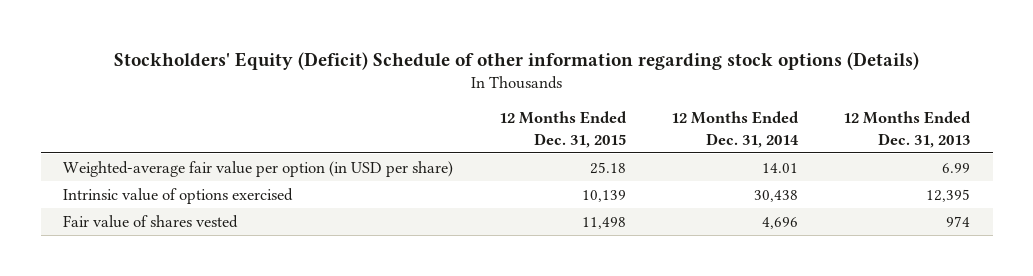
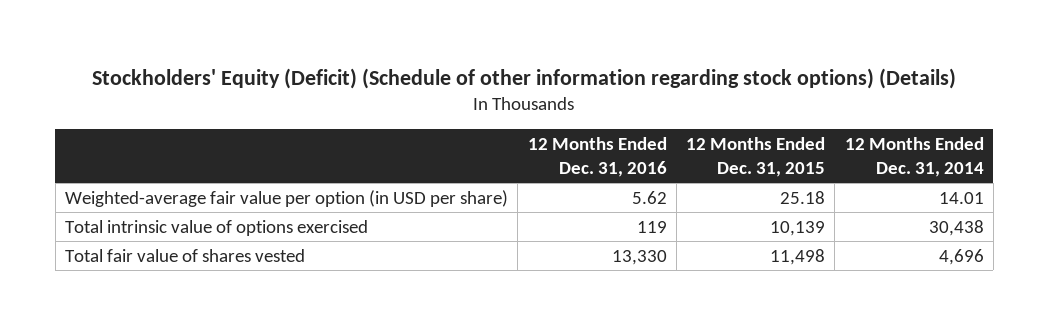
- Stockholders' Equity (Deficit) Schedule of other information regarding stock options (Details)
+ Stockholders' Equity (Deficit) (Schedule of other information regarding stock options) (Details)
- | 12 Months Ended Dec. 31, 2015 | 12 Months Ended Dec. 31, 2014 | 12 Months Ended Dec. 31, 2013
+ | 12 Months Ended Dec. 31, 2016 | 12 Months Ended Dec. 31, 2015 | 12 Months Ended Dec. 31, 2014
- Intrinsic value of options exercised | 10,139 | 30,438 | 12,395
- Fair value of shares vested | 11,498 | 4,696 | 974
+ Total intrinsic value of options exercised | 119 | 10,139 | 30,438
+ Total fair value of shares vested | 13,330 | 11,498 | 4,696

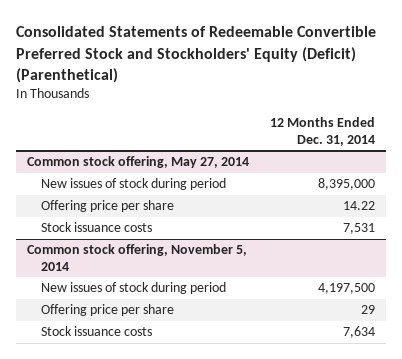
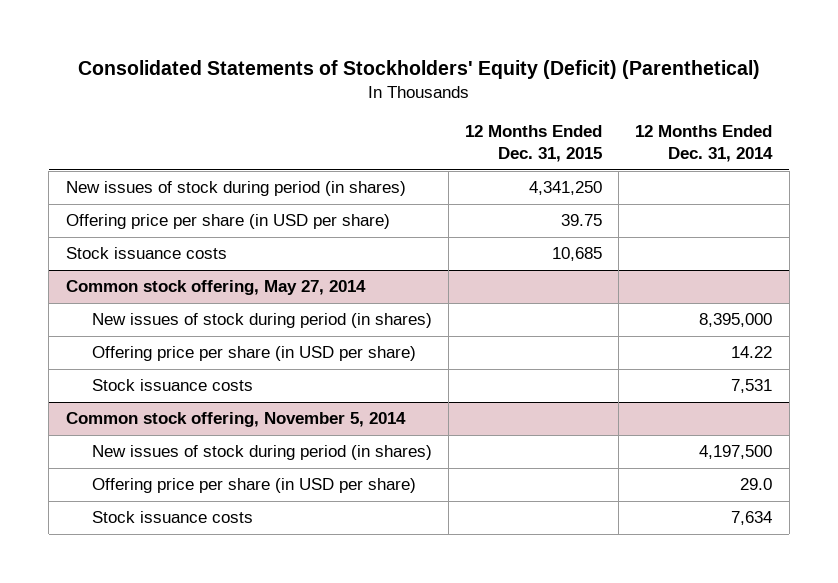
- Consolidated Statements of Redeemable Convertible Preferred Stock and Stockholders' Equity (Deficit) (Parenthetical)
+ Consolidated Statements of Stockholders' Equity (Deficit) (Parenthetical)
- | 12 Months Ended Dec. 31, 2014
+ | 12 Months Ended Dec. 31, 2015 | 12 Months Ended Dec. 31, 2014
+ New issues of stock during period (in shares) | 4,341,250 |
+ Offering price per share (in USD per share) | 39.75 |
+ Stock issuance costs | 10,685 |
@ Common stock offering, May 27, 2014
- New issues of stock during period | 8,395,000
- Offering price per share | 14.22
+ New issues of stock during period (in shares) | | 8,395,000
+ Offering price per share (in USD per share) | | 14.22
@ Common stock offering, November 5, 2014
- New issues of stock during period | 4,197,500
- Offering price per share | 29
+ New issues of stock during period (in shares) | | 4,197,500
+ Offering price per share (in USD per share) | | 29.0

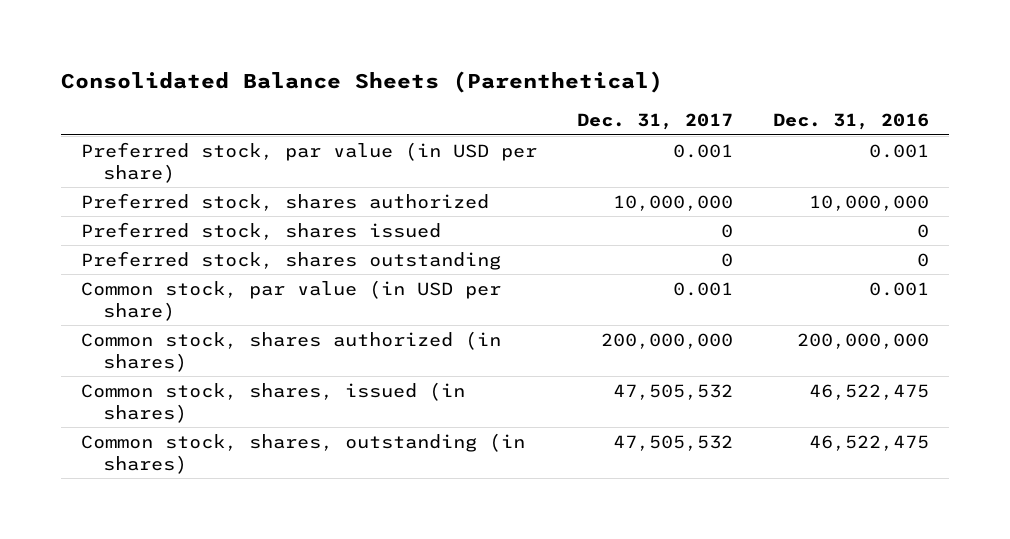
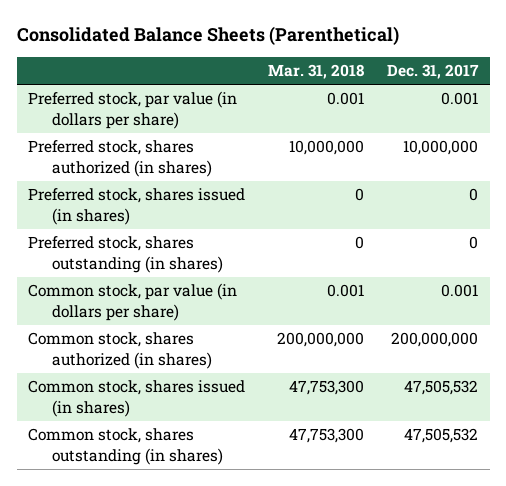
- | Dec. 31, 2017 | Dec. 31, 2016
+ | Mar. 31, 2018 | Dec. 31, 2017
- Preferred stock, par value (in USD per share) | 0.001 | 0.001
- Preferred stock, shares authorized | 10,000,000 | 10,000,000
- Preferred stock, shares issued | 0 | 0
- Preferred stock, shares outstanding | 0 | 0
- Common stock, par value (in USD per share) | 0.001 | 0.001
+ Preferred stock, par value (in dollars per share) | 0.001 | 0.001
+ Preferred stock, shares authorized (in shares) | 10,000,000 | 10,000,000
+ Preferred stock, shares issued (in shares) | 0 | 0
+ Preferred stock, shares outstanding (in shares) | 0 | 0
+ Common stock, par value (in dollars per share) | 0.001 | 0.001
- Common stock, shares, issued (in shares) | 47,505,532 | 46,522,475
- Common stock, shares, outstanding (in shares) | 47,505,532 | 46,522,475
+ Common stock, shares issued (in shares) | 47,753,300 | 47,505,532
+ Common stock, shares outstanding (in shares) | 47,753,300 | 47,505,532

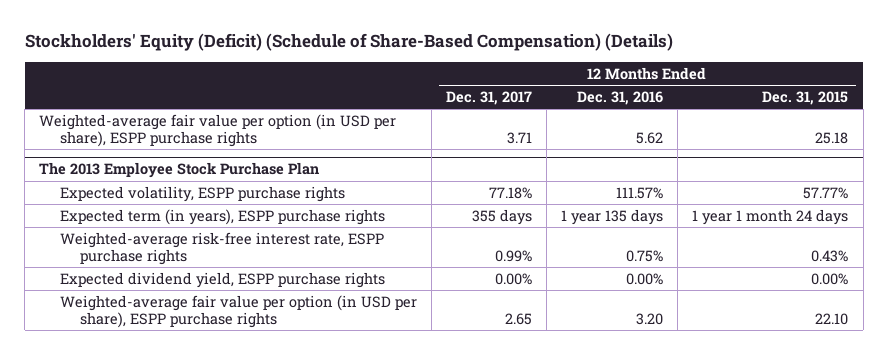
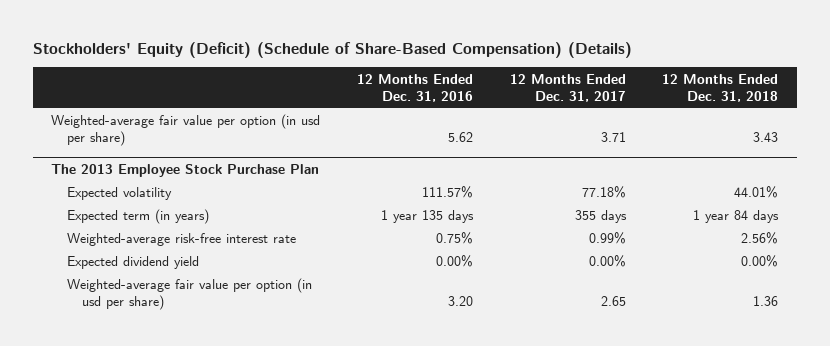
- | 12 Months Ended Dec. 31, 2017 | 12 Months Ended Dec. 31, 2016 | 12 Months Ended Dec. 31, 2015
+ | 12 Months Ended Dec. 31, 2016 | 12 Months Ended Dec. 31, 2017 | 12 Months Ended Dec. 31, 2018
- Weighted-average fair value per option (in USD per share), ESPP purchase rights | 3.71 | 5.62 | 25.18
+ Weighted-average fair value per option (in usd per share) | 5.62 | 3.71 | 3.43
@ The 2013 Employee Stock Purchase Plan
- Expected volatility, ESPP purchase rights | 77.18% | 111.57% | 57.77%
- Expected term (in years), ESPP purchase rights | 355 days | 1 year 135 days | 1 year 1 month 24 days
- Weighted-average risk-free interest rate, ESPP purchase rights | 0.99% | 0.75% | 0.43%
- Expected dividend yield, ESPP purchase rights | 0.00% | 0.00% | 0.00%
- Weighted-average fair value per option (in USD per share), ESPP purchase rights | 2.65 | 3.20 | 22.10
+ Expected volatility | 111.57% | 77.18% | 44.01%
+ Expected term (in years) | 1 year 135 days | 355 days | 1 year 84 days
+ Weighted-average risk-free interest rate | 0.75% | 0.99% | 2.56%
+ Expected dividend yield | 0.00% | 0.00% | 0.00%
+ Weighted-average fair value per option (in usd per share) | 3.20 | 2.65 | 1.36

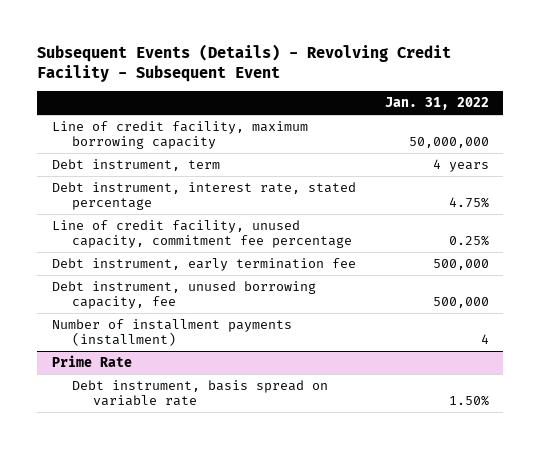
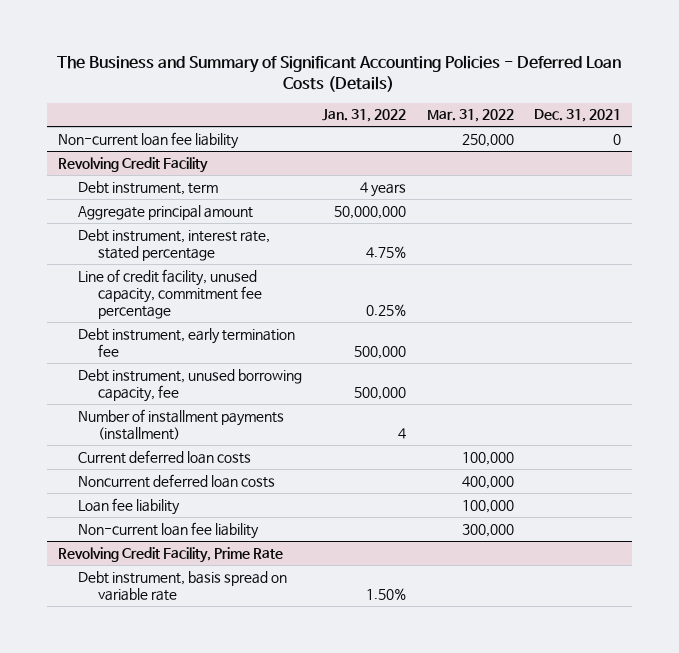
- Subsequent Events (Details) - Revolving Credit Facility - Subsequent Event
+ The Business and Summary of Significant Accounting Policies - Deferred Loan Costs (Details)
- | Jan. 31, 2022
+ | Jan. 31, 2022 | Mar. 31, 2022 | Dec. 31, 2021
- Line of credit facility, maximum borrowing capacity | 50,000,000
+ Non-current loan fee liability | | 250,000 | 0
+ Revolving Credit Facility
+ Aggregate principal amount | 50,000,000 | |
- Prime Rate
+ Current deferred loan costs | | 100,000 |
+ Noncurrent deferred loan costs | | 400,000 |
+ Loan fee liability | | 100,000 |
+ Non-current loan fee liability | | 300,000 |
+ Revolving Credit Facility, Prime Rate

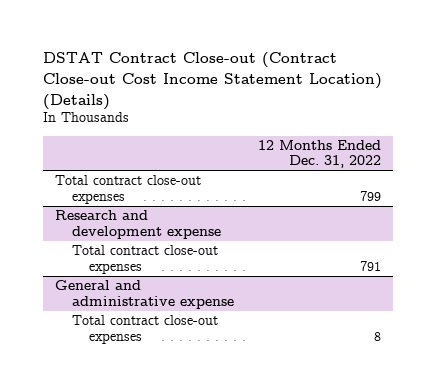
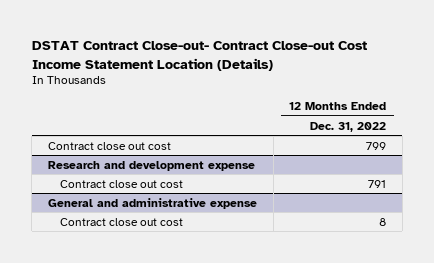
- DSTAT Contract Close-out (Contract Close-out Cost Income Statement Location) (Details)
+ DSTAT Contract Close-out- Contract Close-out Cost Income Statement Location (Details)
- Total contract close-out expenses | 799
+ Contract close out cost | 799
@ Research and development expense
- Total contract close-out expenses | 791
+ Contract close out cost | 791
@ General and administrative expense
- Total contract close-out expenses | 8
+ Contract close out cost | 8

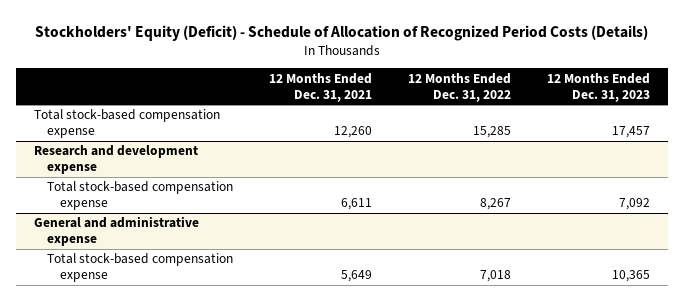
- DSTAT Contract Close-out- Contract Close-out Cost Income Statement Location (Details)
+ Stockholders' Equity (Deficit) - Schedule of Allocation of Recognized Period Costs (Details)
- | 12 Months Ended Dec. 31, 2022
+ | 12 Months Ended Dec. 31, 2021 | 12 Months Ended Dec. 31, 2022 | 12 Months Ended Dec. 31, 2023
- Contract close out cost | 799
+ Total stock-based compensation expense | 12,260 | 15,285 | 17,457
@ Research and development expense
- Contract close out cost | 791
+ Total stock-based compensation expense | 6,611 | 8,267 | 7,092
@ General and administrative expense
- Contract close out cost | 8
+ Total stock-based compensation expense | 5,649 | 7,018 | 10,365

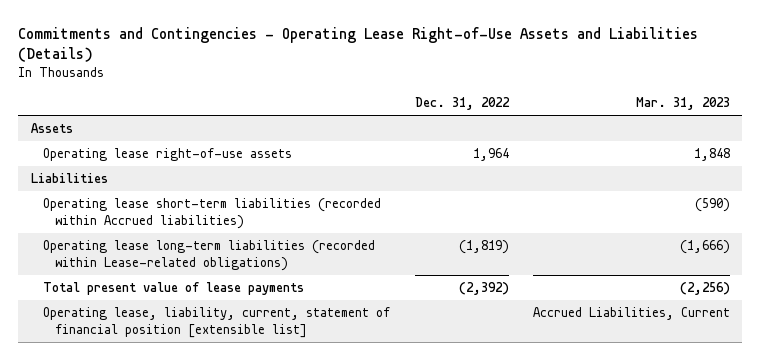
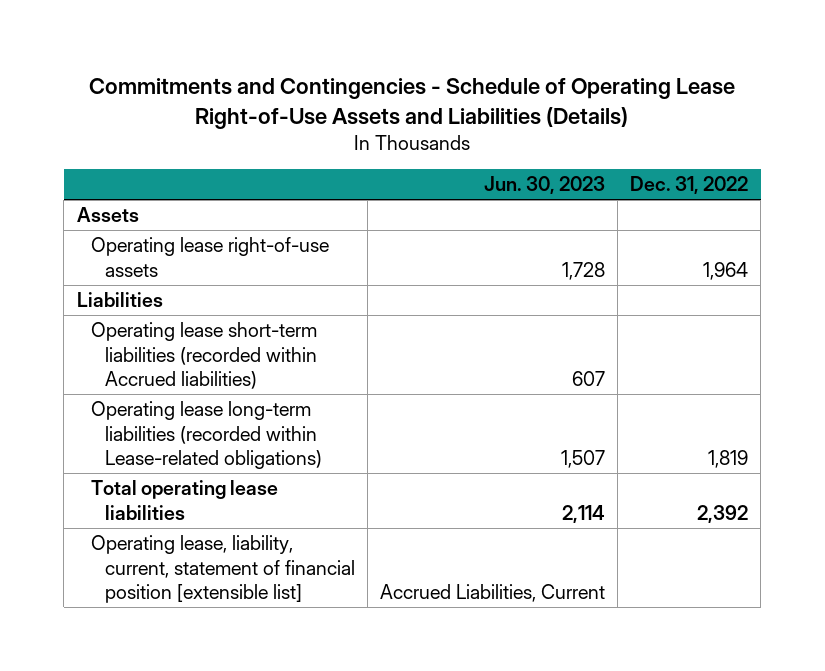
- Commitments and Contingencies - Operating Lease Right-of-Use Assets and Liabilities (Details)
+ Commitments and Contingencies - Schedule of Operating Lease Right-of-Use Assets and Liabilities (Details)
- | Dec. 31, 2022 | Mar. 31, 2023
+ | Jun. 30, 2023 | Dec. 31, 2022
- Operating lease long-term liabilities (recorded within Lease-related obligations) | (1,819) | (1,666)
- Total present value of lease payments | (2,392) | (2,256)
+ Operating lease long-term liabilities (recorded within Lease-related obligations) | 1,507 | 1,819
+ Total operating lease liabilities | 2,114 | 2,392

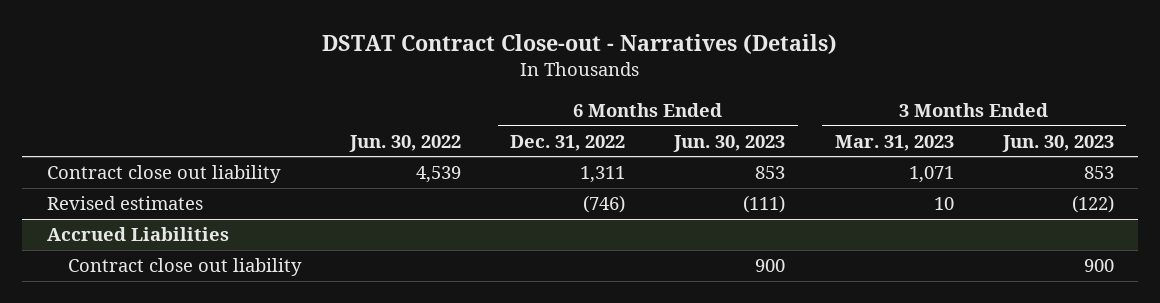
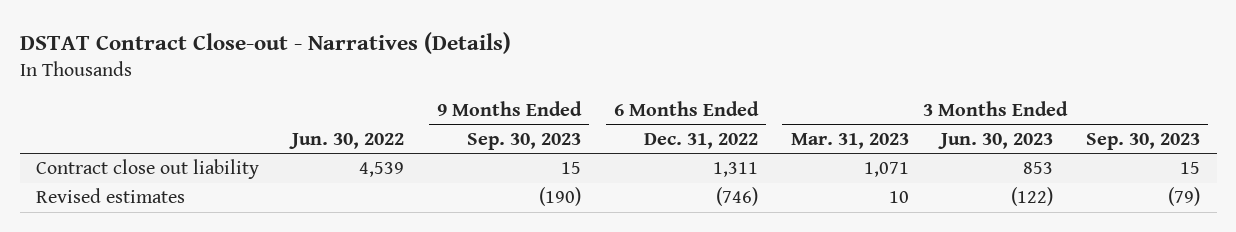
- | Jun. 30, 2022 | 6 Months Ended Dec. 31, 2022 | 6 Months Ended Jun. 30, 2023 | 3 Months Ended Mar. 31, 2023 | 3 Months Ended Jun. 30, 2023
+ | Jun. 30, 2022 | 9 Months Ended Sep. 30, 2023 | 6 Months Ended Dec. 31, 2022 | 3 Months Ended Mar. 31, 2023 | 3 Months Ended Jun. 30, 2023 | 3 Months Ended Sep. 30, 2023
- Accrued Liabilities
- Contract close out liability | | | 900 | | 900

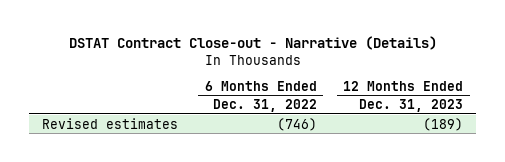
- DSTAT Contract Close-out - Narratives (Details)
+ DSTAT Contract Close-out - Narrative (Details)
- | Jun. 30, 2022 | 9 Months Ended Sep. 30, 2023 | 6 Months Ended Dec. 31, 2022 | 3 Months Ended Mar. 31, 2023 | 3 Months Ended Jun. 30, 2023 | 3 Months Ended Sep. 30, 2023
+ | 6 Months Ended Dec. 31, 2022 | 12 Months Ended Dec. 31, 2023
- Contract close out liability | 4,539 | 15 | 1,311 | 1,071 | 853 | 15

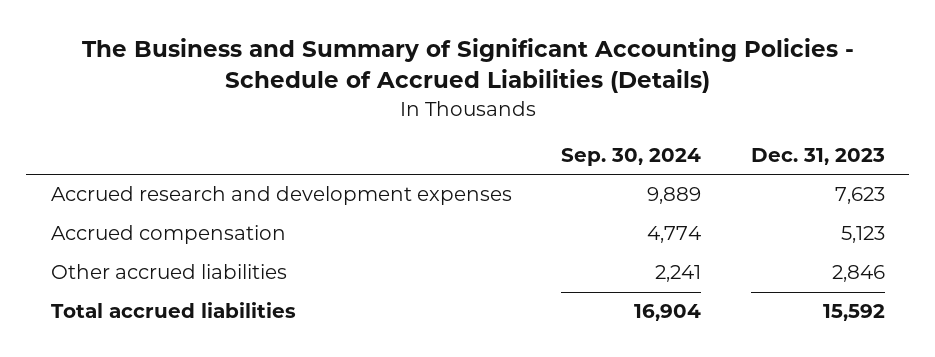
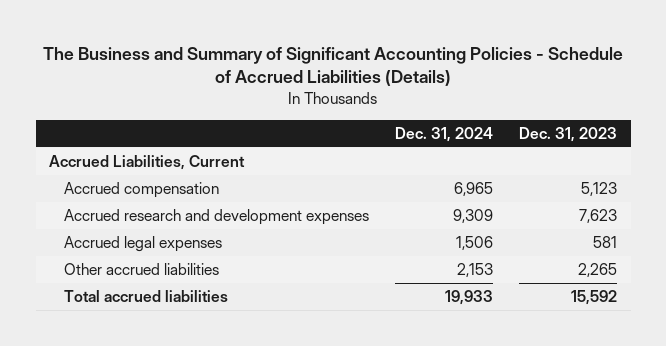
- | Sep. 30, 2024 | Dec. 31, 2023
+ | Dec. 31, 2024 | Dec. 31, 2023
+ Accrued Liabilities, Current
- Other accrued liabilities | 2,241 | 2,846
moved down: Accrued research and development expenses | 9,309 | 7,623
+ Accrued legal expenses | 1,506 | 581
+ Other accrued liabilities | 2,153 | 2,265

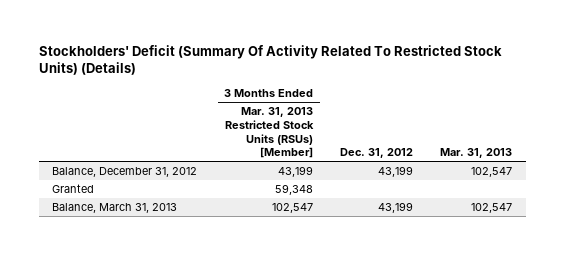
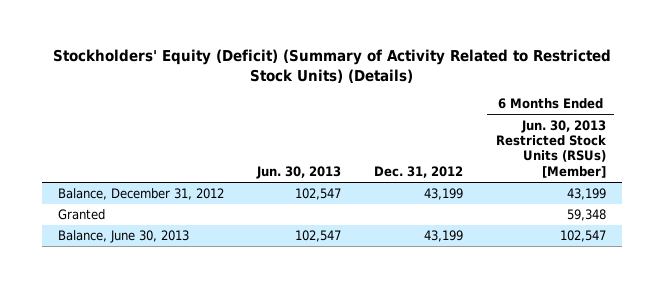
- Stockholders' Deficit (Summary Of Activity Related To Restricted Stock Units) (Details)
+ Stockholders' Equity (Deficit) (Summary of Activity Related to Restricted Stock Units) (Details)
- | 3 Months Ended Mar. 31, 2013 Restricted Stock Units (RSUs) [Member] | Dec. 31, 2012 | Mar. 31, 2013
+ | Jun. 30, 2013 | Dec. 31, 2012 | 6 Months Ended Jun. 30, 2013 Restricted Stock Units (RSUs) [Member]
- Balance, March 31, 2013 | 102,547 | 43,199 | 102,547
+ Balance, June 30, 2013 | 102,547 | 43,199 | 102,547

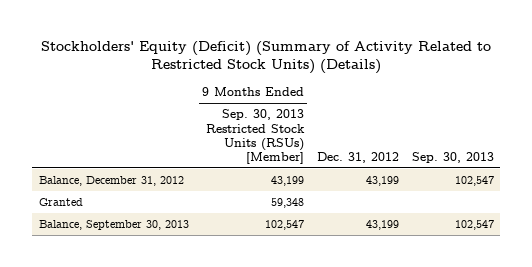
- | Jun. 30, 2013 | Dec. 31, 2012 | 6 Months Ended Jun. 30, 2013 Restricted Stock Units (RSUs) [Member]
+ | 9 Months Ended Sep. 30, 2013 Restricted Stock Units (RSUs) [Member] | Dec. 31, 2012 | Sep. 30, 2013
- Balance, June 30, 2013 | 102,547 | 43,199 | 102,547
+ Balance, September 30, 2013 | 102,547 | 43,199 | 102,547

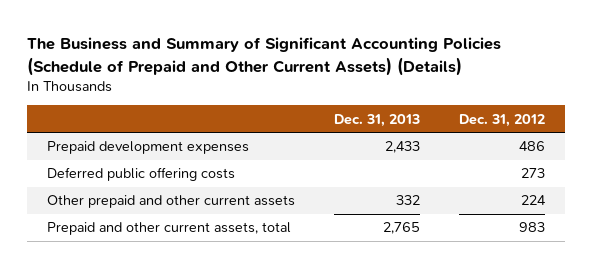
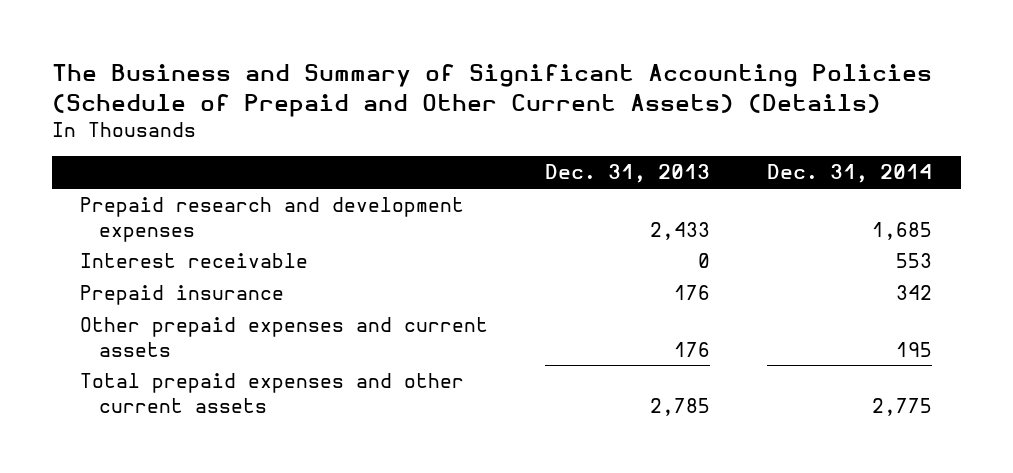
- | Dec. 31, 2013 | Dec. 31, 2012
+ | Dec. 31, 2013 | Dec. 31, 2014
- Prepaid development expenses | 2,433 | 486
- Deferred public offering costs | | 273
- Other prepaid and other current assets | 332 | 224
- Prepaid and other current assets, total | 2,765 | 983
+ Prepaid research and development expenses | 2,433 | 1,685
+ Interest receivable | 0 | 553
+ Prepaid insurance | 176 | 342
+ Other prepaid expenses and current assets | 176 | 195
+ Total prepaid expenses and other current assets | 2,785 | 2,775

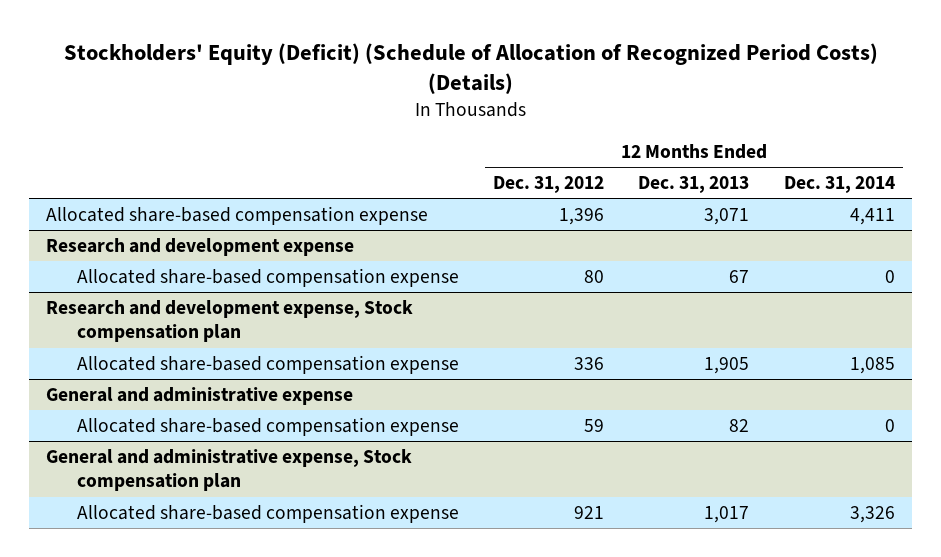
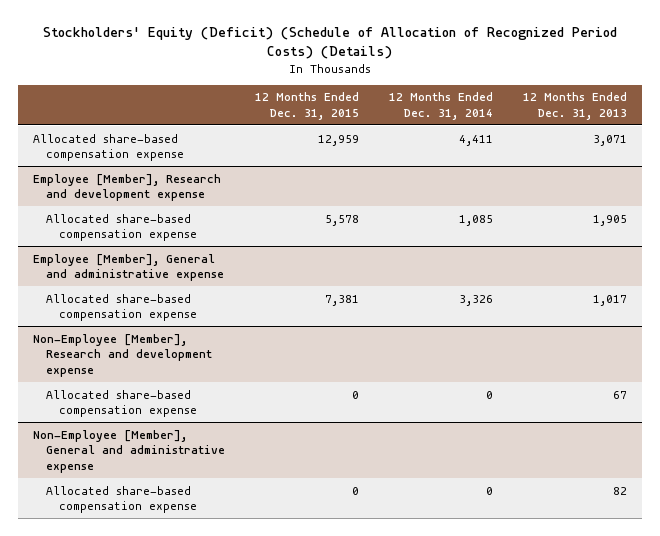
- | 12 Months Ended Dec. 31, 2012 | 12 Months Ended Dec. 31, 2013 | 12 Months Ended Dec. 31, 2014
+ | 12 Months Ended Dec. 31, 2015 | 12 Months Ended Dec. 31, 2014 | 12 Months Ended Dec. 31, 2013
- Research and development expense
- Allocated share-based compensation expense | 80 | 67 | 0
- Research and development expense, Stock compensation plan
+ Employee [Member], Research and development expense
- General and administrative expense
- Allocated share-based compensation expense | 59 | 82 | 0
- General and administrative expense, Stock compensation plan
+ Employee [Member], General and administrative expense
+ Non-Employee [Member], Research and development expense
+ Allocated share-based compensation expense | 0 | 0 | 67
+ Non-Employee [Member], General and administrative expense
+ Allocated share-based compensation expense | 0 | 0 | 82

